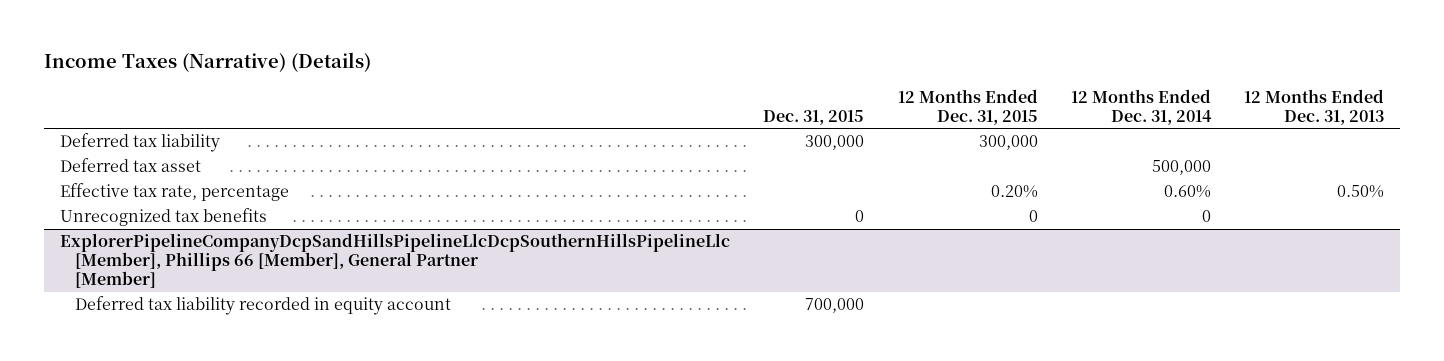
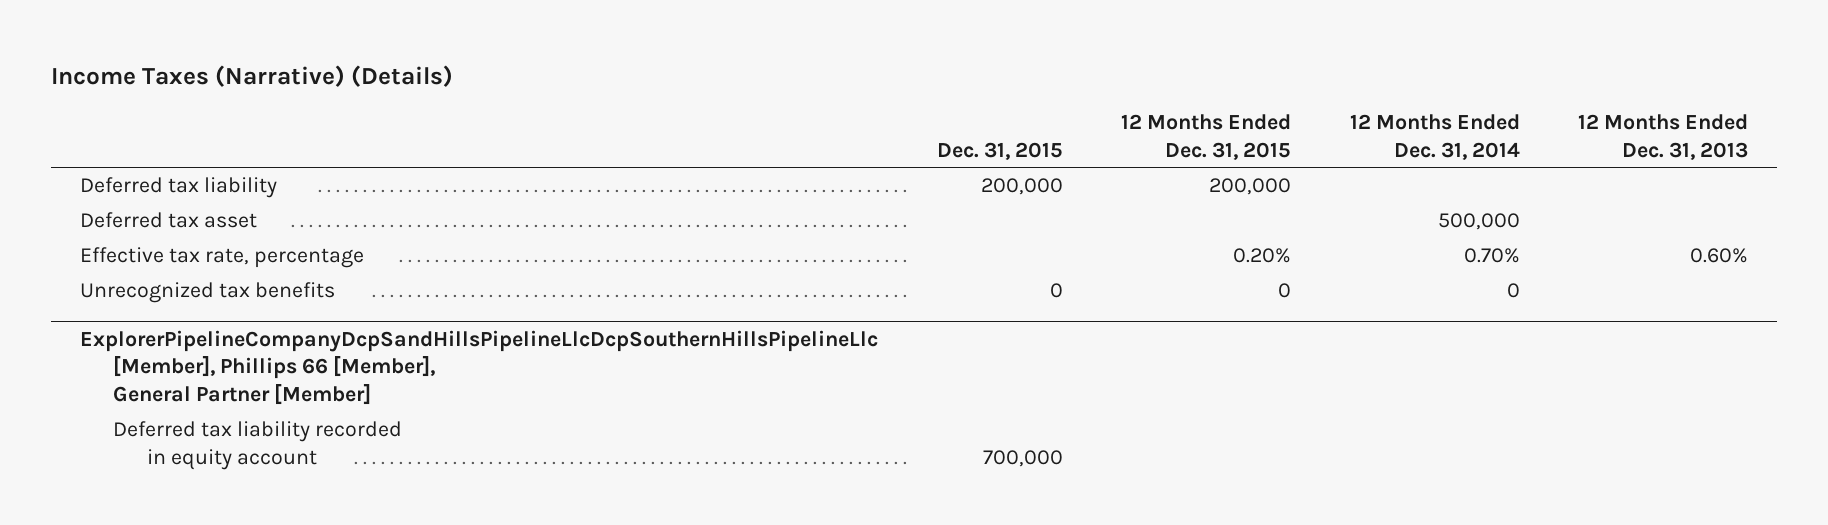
- Deferred tax liability | 300,000 | 300,000 | |
+ Deferred tax liability | 200,000 | 200,000 | |
- Effective tax rate, percentage | | 0.20% | 0.60% | 0.50%
+ Effective tax rate, percentage | | 0.20% | 0.70% | 0.60%

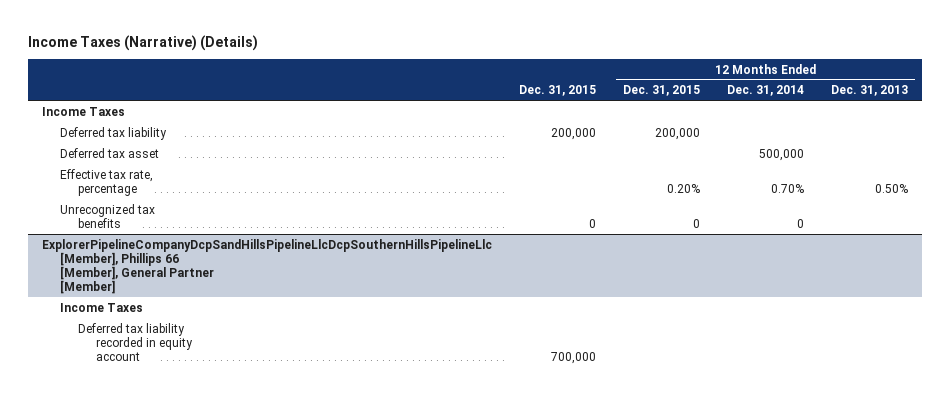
+ Income Taxes
- Effective tax rate, percentage | | 0.20% | 0.70% | 0.60%
+ Effective tax rate, percentage | | 0.20% | 0.70% | 0.50%
@ ExplorerPipelineCompanyDcpSandHillsPipelineLlcDcpSouthernHillsPipelineLlc [Member], Phillips 66 [Member], General Partner [Member]
+ Income Taxes

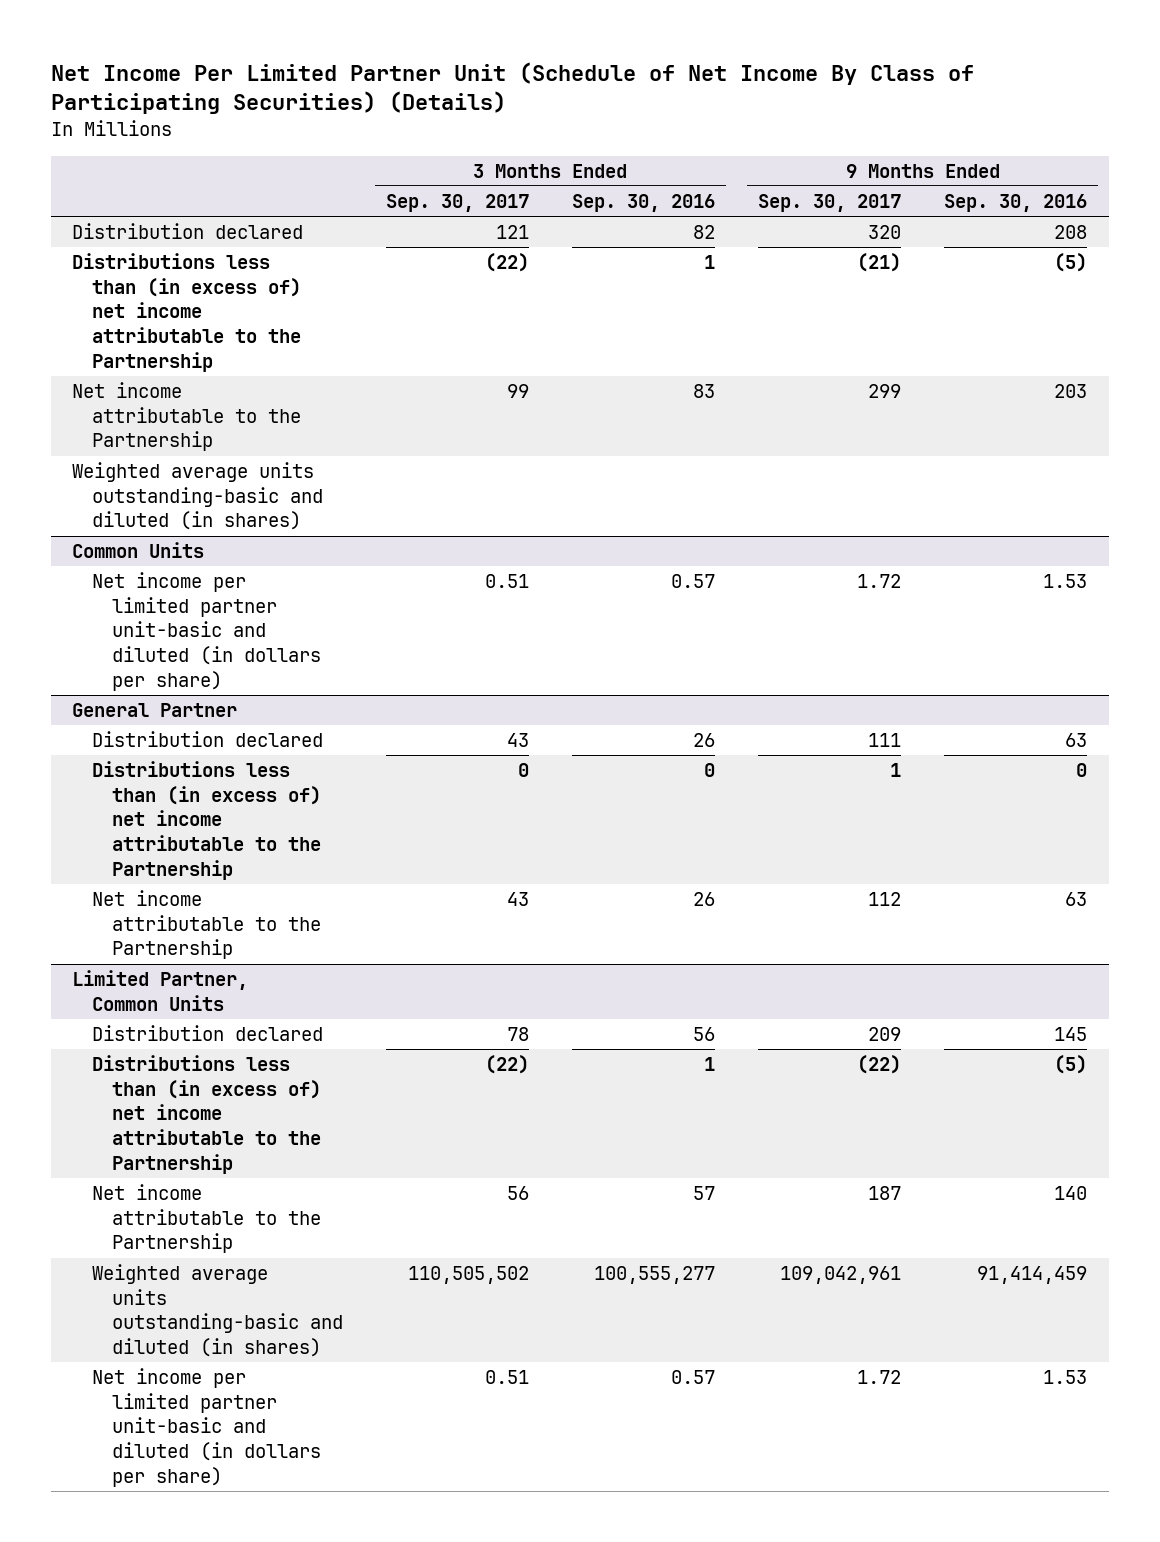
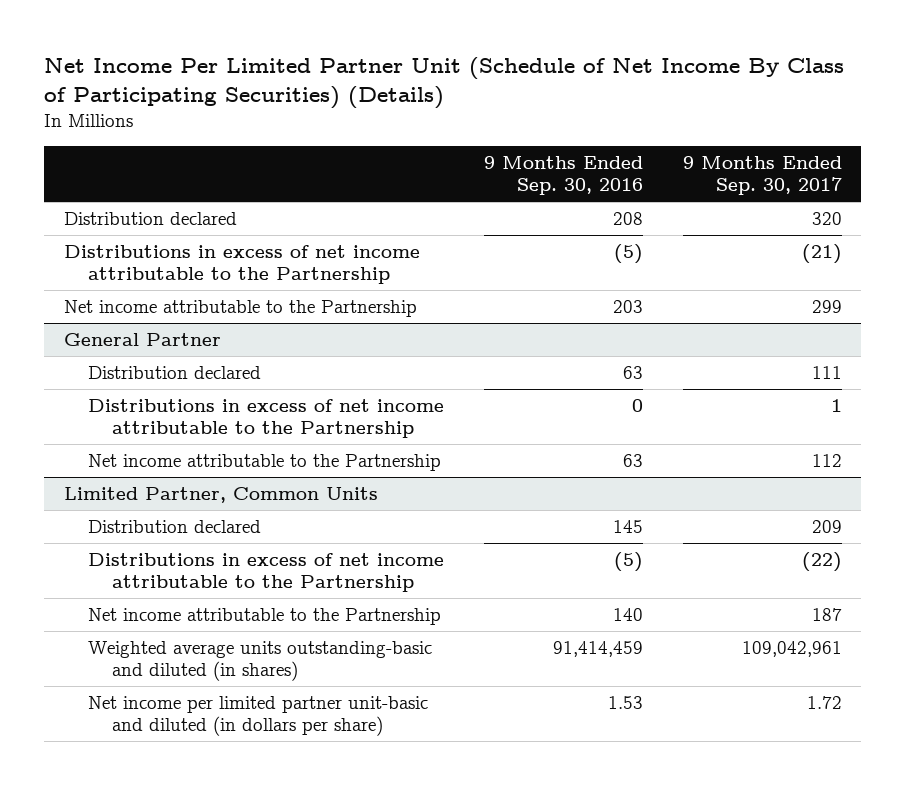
- | 3 Months Ended Sep. 30, 2017 | 3 Months Ended Sep. 30, 2016 | 9 Months Ended Sep. 30, 2017 | 9 Months Ended Sep. 30, 2016
+ | 9 Months Ended Sep. 30, 2016 | 9 Months Ended Sep. 30, 2017
- Distributions less than (in excess of) net income attributable to the Partnership | (22) | 1 | (21) | (5)
+ Distributions in excess of net income attributable to the Partnership | (5) | (21)
- Weighted average units outstanding-basic and diluted (in shares)
- Common Units
- Net income per limited partner unit-basic and diluted (in dollars per share) | 0.51 | 0.57 | 1.72 | 1.53
@ General Partner
- Distributions less than (in excess of) net income attributable to the Partnership | 0 | 0 | 1 | 0
+ Distributions in excess of net income attributable to the Partnership | 0 | 1
@ Limited Partner, Common Units
- Distributions less than (in excess of) net income attributable to the Partnership | (22) | 1 | (22) | (5)
+ Distributions in excess of net income attributable to the Partnership | (5) | (22)

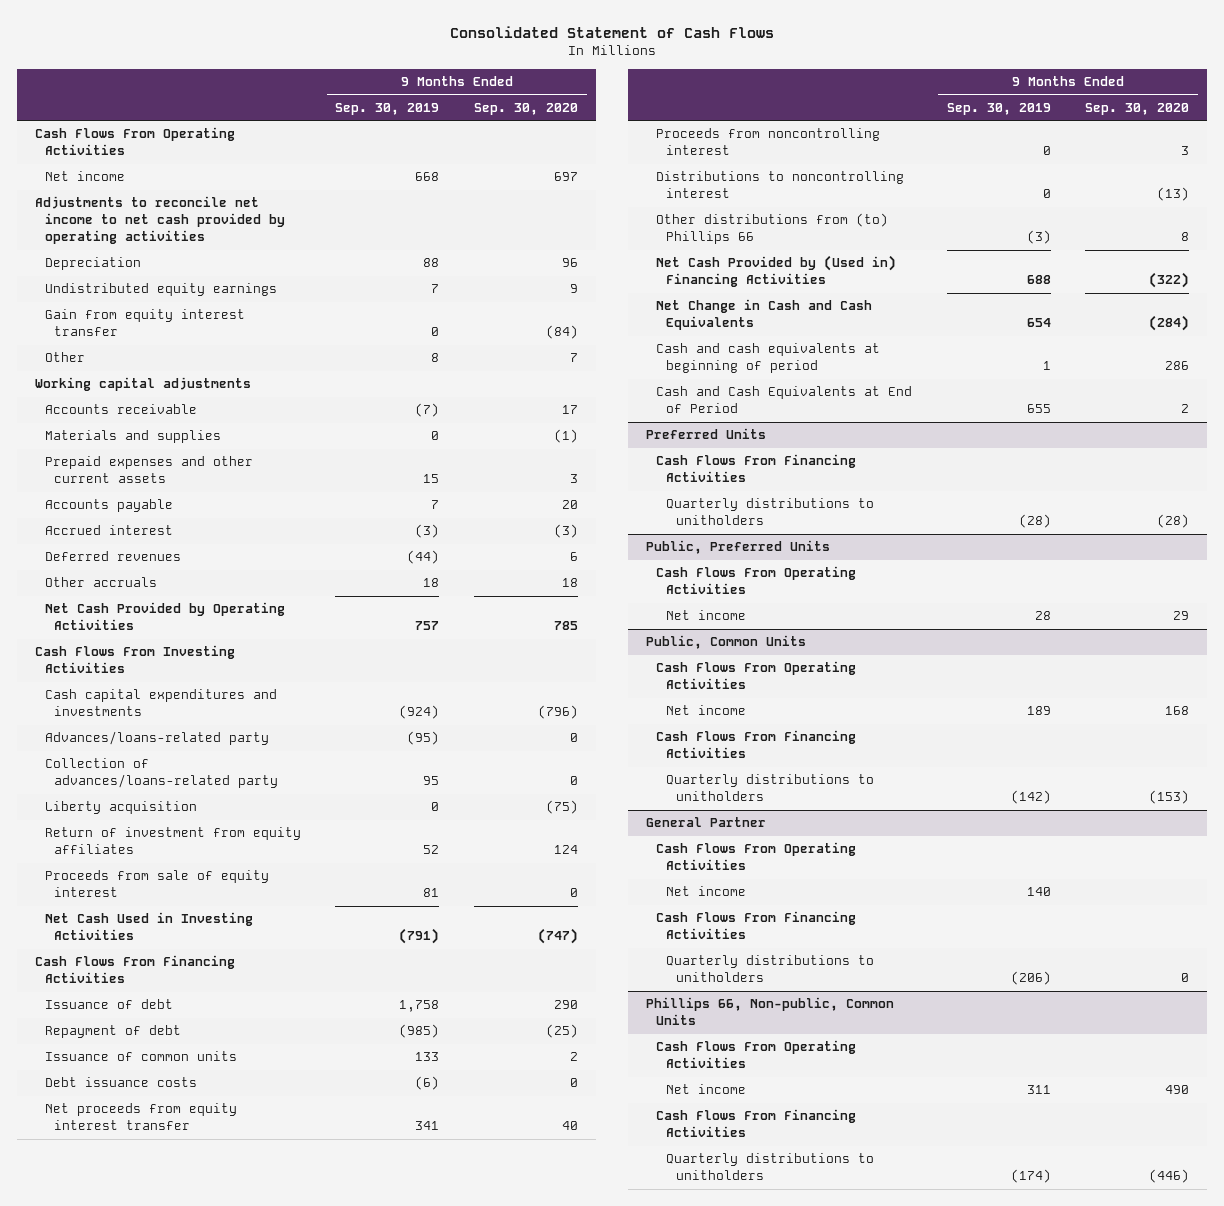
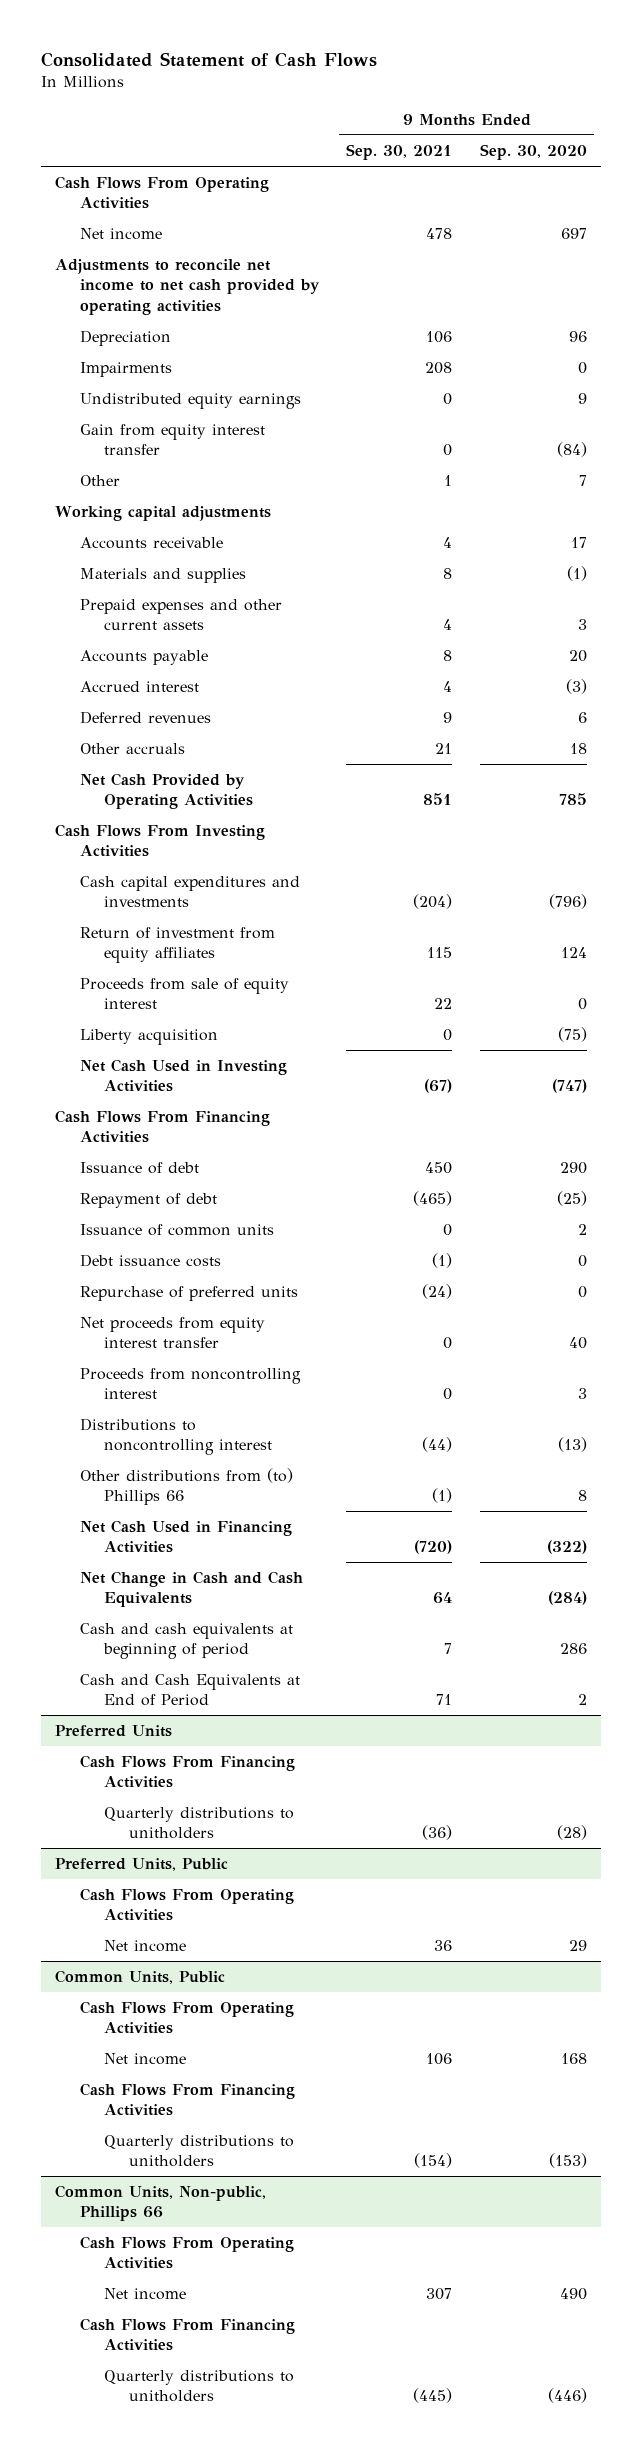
- | 9 Months Ended Sep. 30, 2019 | 9 Months Ended Sep. 30, 2020
+ | 9 Months Ended Sep. 30, 2021 | 9 Months Ended Sep. 30, 2020
+ Impairments | 208 | 0
- Advances/loans-related party | (95) | 0
- Collection of advances/loans-related party | 95 | 0
moved down: Liberty acquisition | 0 | (75)
+ Repurchase of preferred units | (24) | 0
- Net Cash Provided by (Used in) Financing Activities | 688 | (322)
+ Net Cash Used in Financing Activities | (720) | (322)
- Public, Preferred Units
+ Preferred Units, Public
- Public, Common Units
+ Common Units, Public
- General Partner
- Cash Flows From Operating Activities
- Net income | 140 |
- Cash Flows From Financing Activities
- Quarterly distributions to unitholders | (206) | 0
- Phillips 66, Non-public, Common Units
+ Common Units, Non-public, Phillips 66

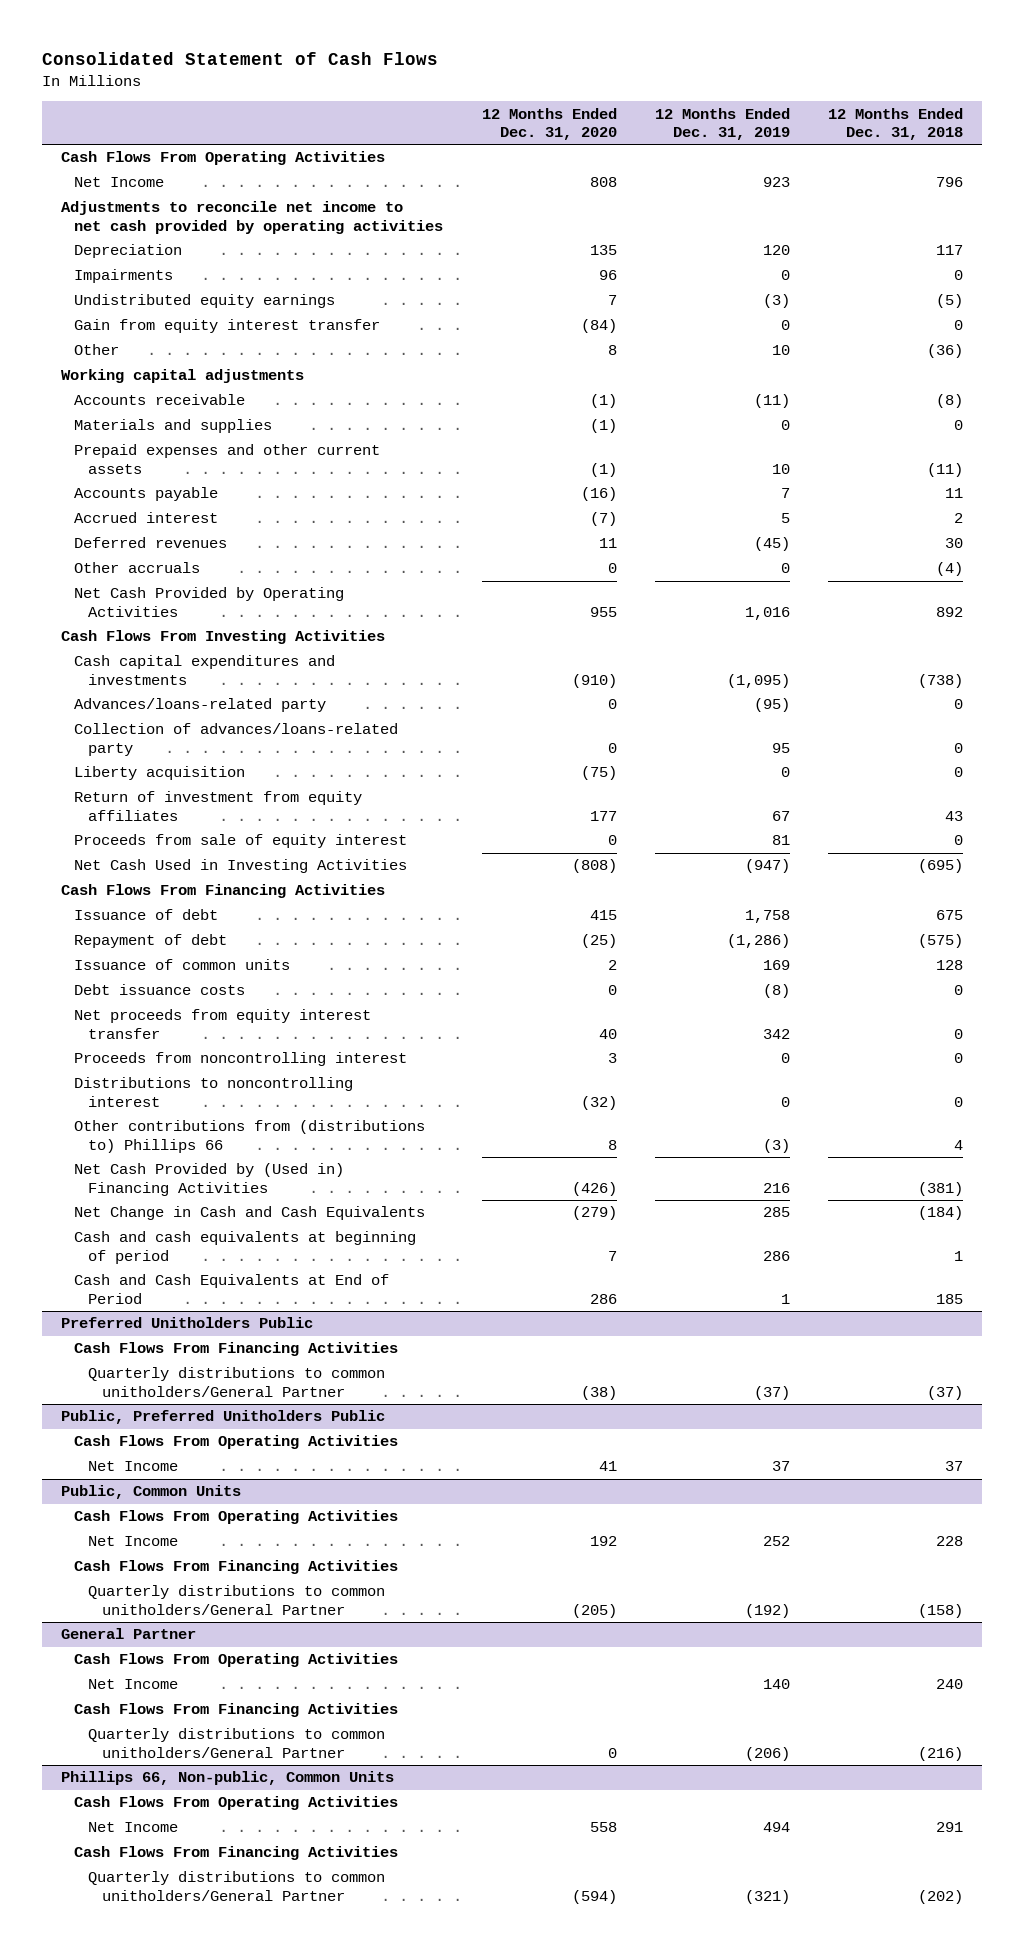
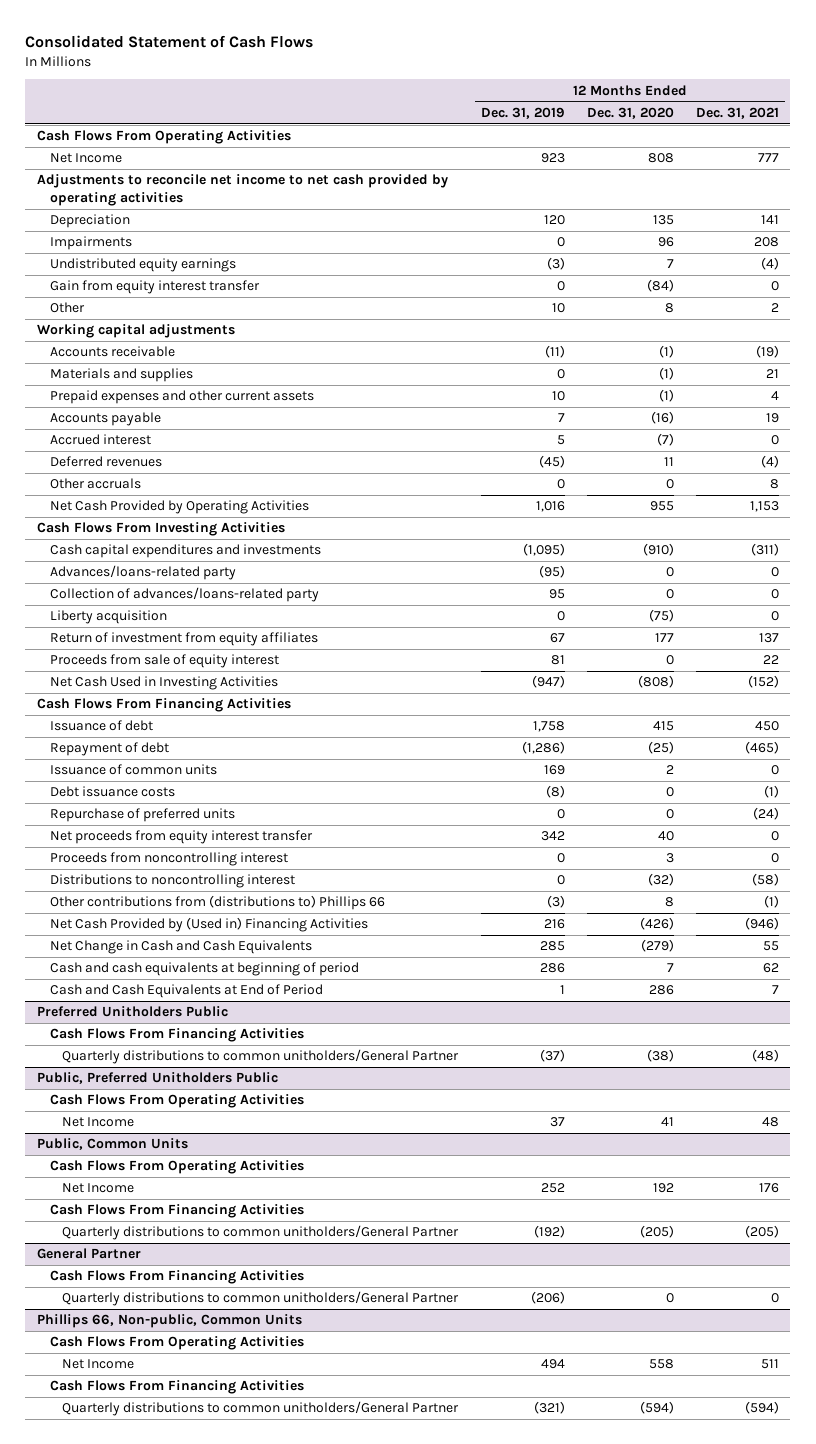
- | 12 Months Ended Dec. 31, 2020 | 12 Months Ended Dec. 31, 2019 | 12 Months Ended Dec. 31, 2018
+ | 12 Months Ended Dec. 31, 2019 | 12 Months Ended Dec. 31, 2020 | 12 Months Ended Dec. 31, 2021
+ Repurchase of preferred units | 0 | 0 | (24)
@ General Partner
- Cash Flows From Operating Activities
- Net Income | | 140 | 240

